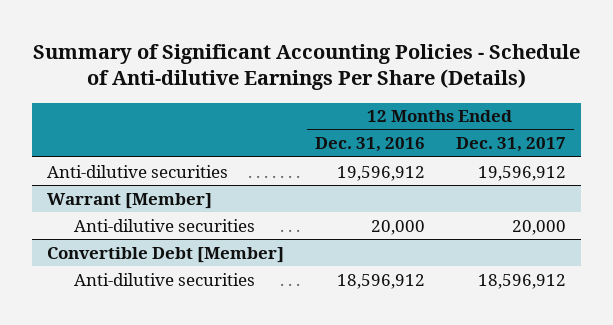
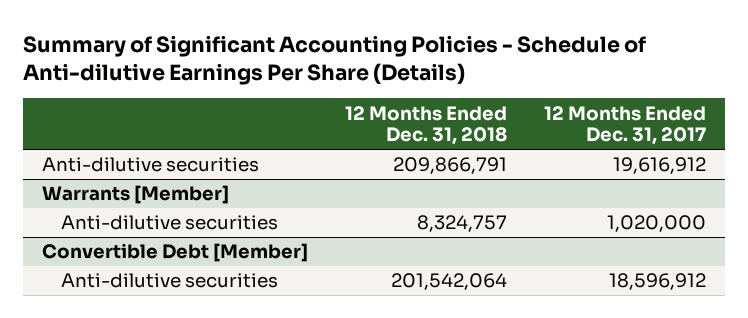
- | 12 Months Ended Dec. 31, 2016 | 12 Months Ended Dec. 31, 2017
+ | 12 Months Ended Dec. 31, 2018 | 12 Months Ended Dec. 31, 2017
- Anti-dilutive securities | 19,596,912 | 19,596,912
- Warrant [Member]
- Anti-dilutive securities | 20,000 | 20,000
+ Anti-dilutive securities | 209,866,791 | 19,616,912
+ Warrants [Member]
+ Anti-dilutive securities | 8,324,757 | 1,020,000

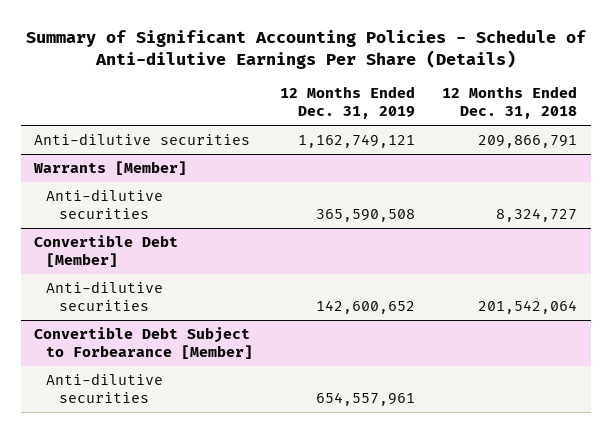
- | 12 Months Ended Dec. 31, 2018 | 12 Months Ended Dec. 31, 2017
+ | 12 Months Ended Dec. 31, 2019 | 12 Months Ended Dec. 31, 2018
@ Warrants [Member]
- Anti-dilutive securities | 8,324,757 | 1,020,000
+ Anti-dilutive securities | 365,590,508 | 8,324,727
+ Convertible Debt Subject to Forbearance [Member]
+ Anti-dilutive securities | 654,557,961 |

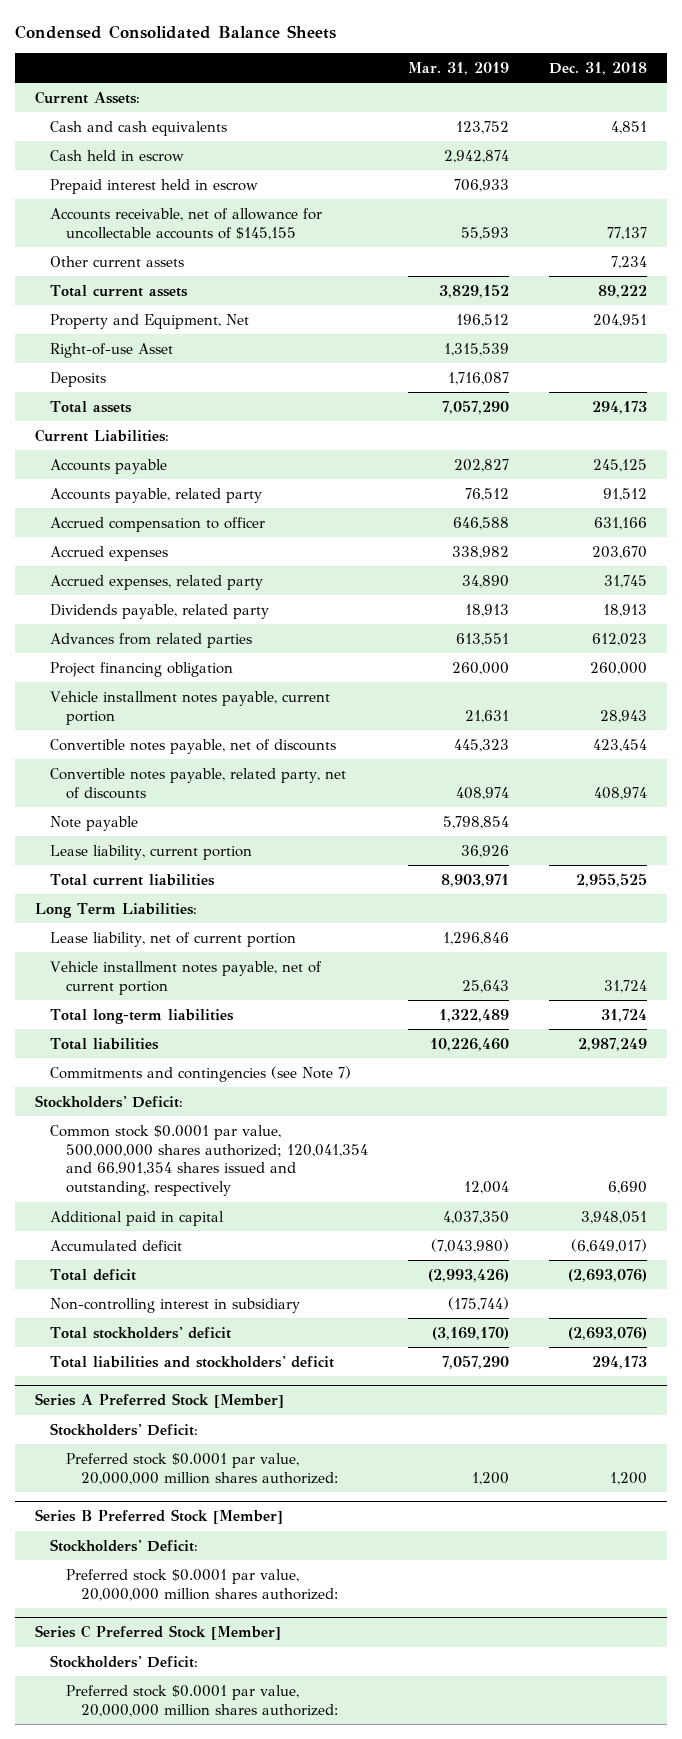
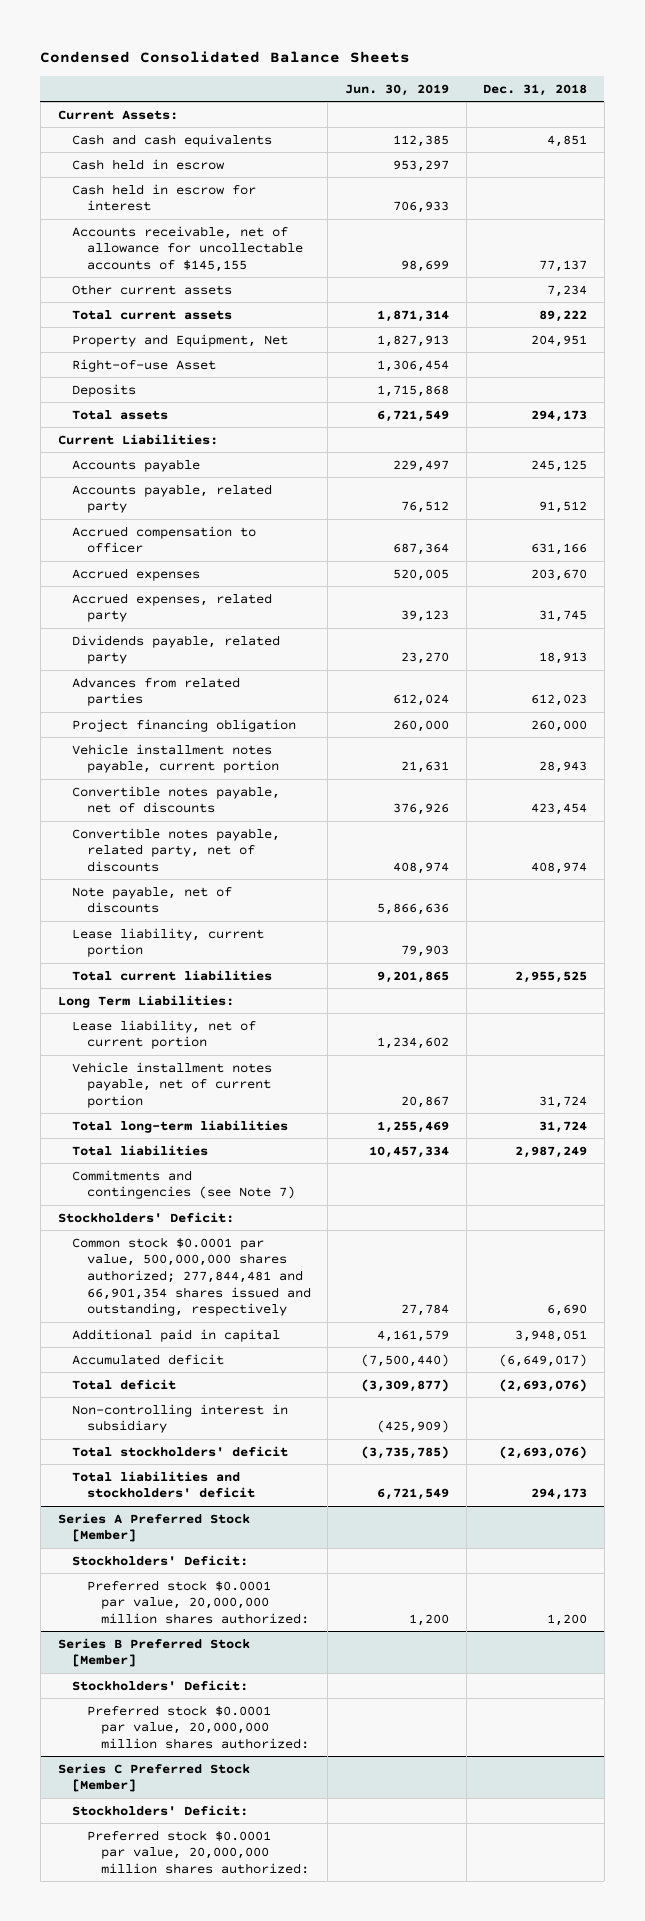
- | Mar. 31, 2019 | Dec. 31, 2018
+ | Jun. 30, 2019 | Dec. 31, 2018
- Prepaid interest held in escrow | 706,933 |
+ Cash held in escrow for interest | 706,933 |
- Note payable | 5,798,854 |
+ Note payable, net of discounts | 5,866,636 |
- Common stock $0.0001 par value, 500,000,000 shares authorized; 120,041,354 and 66,901,354 shares issued and outstanding, respectively | 12,004 | 6,690
+ Common stock $0.0001 par value, 500,000,000 shares authorized; 277,844,481 and 66,901,354 shares issued and outstanding, respectively | 27,784 | 6,690

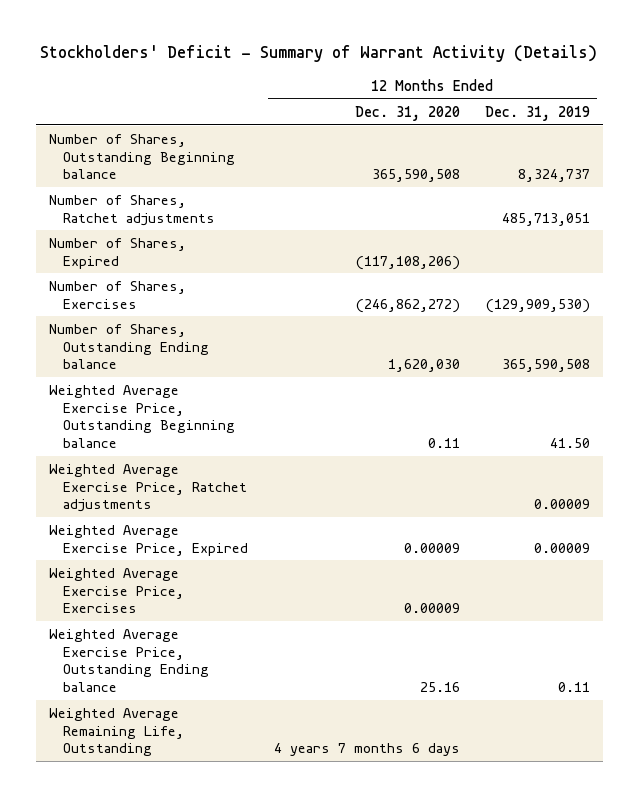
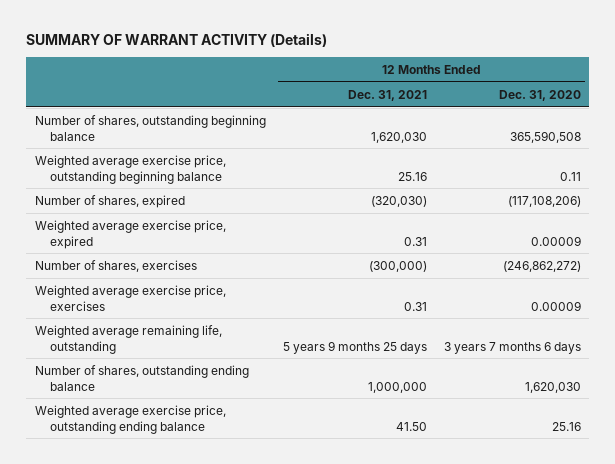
- Stockholders' Deficit - Summary of Warrant Activity (Details)
+ SUMMARY OF WARRANT ACTIVITY (Details)
- | 12 Months Ended Dec. 31, 2020 | 12 Months Ended Dec. 31, 2019
+ | 12 Months Ended Dec. 31, 2021 | 12 Months Ended Dec. 31, 2020
- Number of Shares, Outstanding Beginning balance | 365,590,508 | 8,324,737
- Number of Shares, Ratchet adjustments | | 485,713,051
- Number of Shares, Expired | (117,108,206) |
- Number of Shares, Exercises | (246,862,272) | (129,909,530)
- Number of Shares, Outstanding Ending balance | 1,620,030 | 365,590,508
- Weighted Average Exercise Price, Outstanding Beginning balance | 0.11 | 41.50
- Weighted Average Exercise Price, Ratchet adjustments | | 0.00009
- Weighted Average Exercise Price, Expired | 0.00009 | 0.00009
- Weighted Average Exercise Price, Exercises | 0.00009 |
- Weighted Average Exercise Price, Outstanding Ending balance | 25.16 | 0.11
- Weighted Average Remaining Life, Outstanding | 4 years 7 months 6 days |
+ Number of shares, outstanding beginning balance | 1,620,030 | 365,590,508
+ Weighted average exercise price, outstanding beginning balance | 25.16 | 0.11
+ Number of shares, expired | (320,030) | (117,108,206)
+ Weighted average exercise price, expired | 0.31 | 0.00009
+ Number of shares, exercises | (300,000) | (246,862,272)
+ Weighted average exercise price, exercises | 0.31 | 0.00009
+ Weighted average remaining life, outstanding | 5 years 9 months 25 days | 3 years 7 months 6 days
+ Number of shares, outstanding ending balance | 1,000,000 | 1,620,030
+ Weighted average exercise price, outstanding ending balance | 41.50 | 25.16

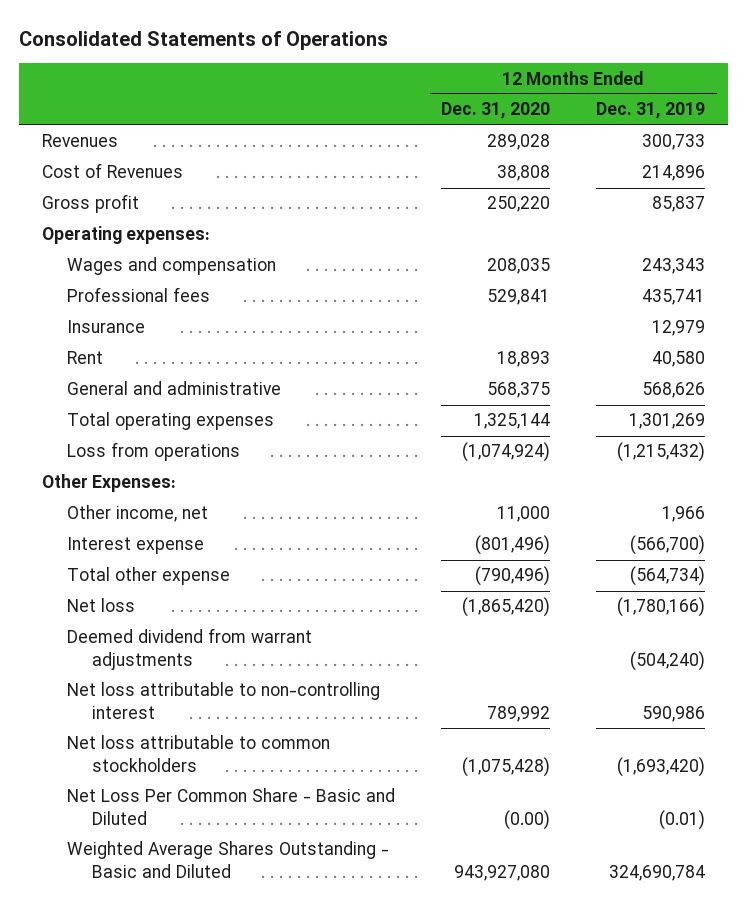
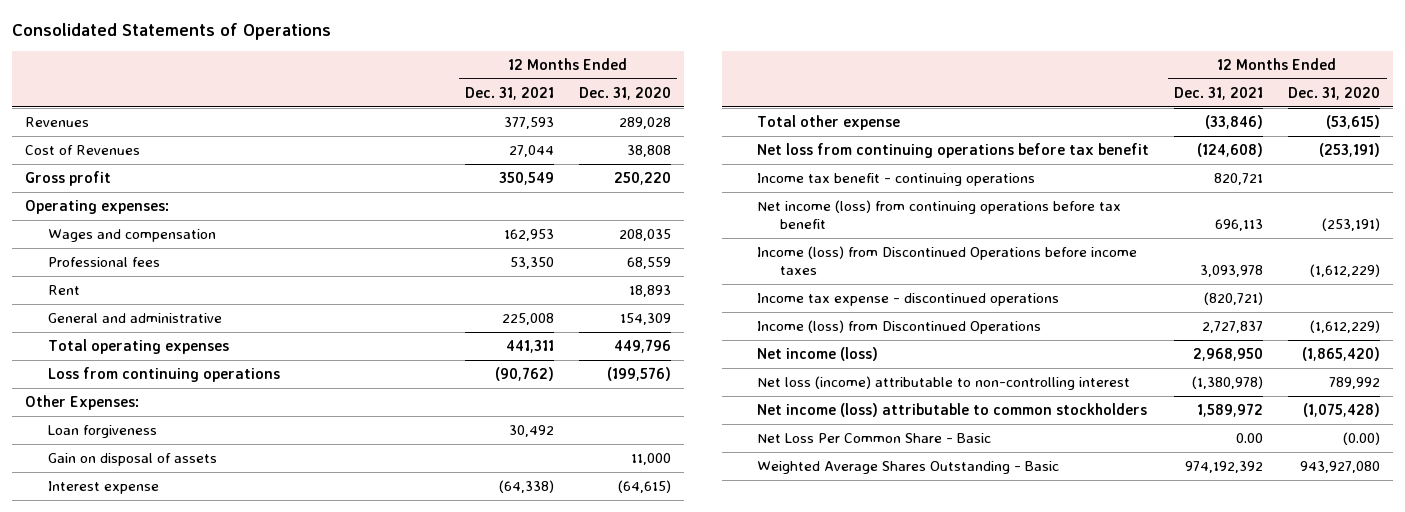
- | 12 Months Ended Dec. 31, 2020 | 12 Months Ended Dec. 31, 2019
+ | 12 Months Ended Dec. 31, 2021 | 12 Months Ended Dec. 31, 2020
- Professional fees | 529,841 | 435,741
- Insurance | | 12,979
+ Professional fees | 53,350 | 68,559
- General and administrative | 568,375 | 568,626
- Total operating expenses | 1,325,144 | 1,301,269
- Loss from operations | (1,074,924) | (1,215,432)
+ General and administrative | 225,008 | 154,309
+ Total operating expenses | 441,311 | 449,796
+ Loss from continuing operations | (90,762) | (199,576)
- Other income, net | 11,000 | 1,966
- Interest expense | (801,496) | (566,700)
- Total other expense | (790,496) | (564,734)
- Net loss | (1,865,420) | (1,780,166)
- Deemed dividend from warrant adjustments | | (504,240)
- Net loss attributable to non-controlling interest | 789,992 | 590,986
- Net loss attributable to common stockholders | (1,075,428) | (1,693,420)
- Net Loss Per Common Share - Basic and Diluted | (0.00) | (0.01)
- Weighted Average Shares Outstanding - Basic and Diluted | 943,927,080 | 324,690,784
+ Loan forgiveness | 30,492 |
+ Gain on disposal of assets | | 11,000
+ Interest expense | (64,338) | (64,615)
+ Total other expense | (33,846) | (53,615)
+ Net loss from continuing operations before tax benefit | (124,608) | (253,191)
+ Income tax benefit - continuing operations | 820,721 |
+ Net income (loss) from continuing operations before tax benefit | 696,113 | (253,191)
+ Income (loss) from Discontinued Operations before income taxes | 3,093,978 | (1,612,229)
+ Income tax expense - discontinued operations | (820,721) |
+ Income (loss) from Discontinued Operations | 2,727,837 | (1,612,229)
+ Net income (loss) | 2,968,950 | (1,865,420)
+ Net loss (income) attributable to non-controlling interest | (1,380,978) | 789,992
+ Net income (loss) attributable to common stockholders | 1,589,972 | (1,075,428)
+ Net Loss Per Common Share - Basic | 0.00 | (0.00)
+ Weighted Average Shares Outstanding - Basic | 974,192,392 | 943,927,080

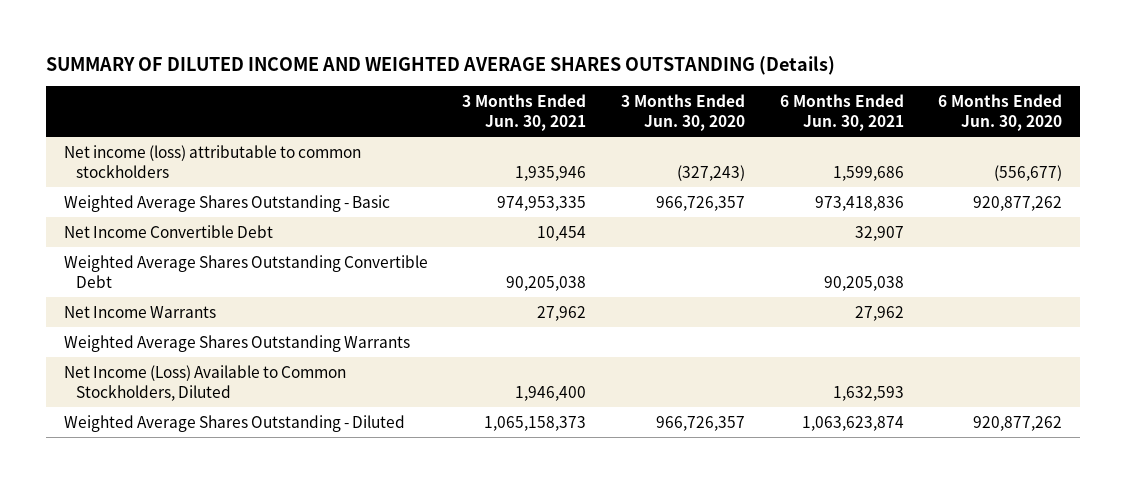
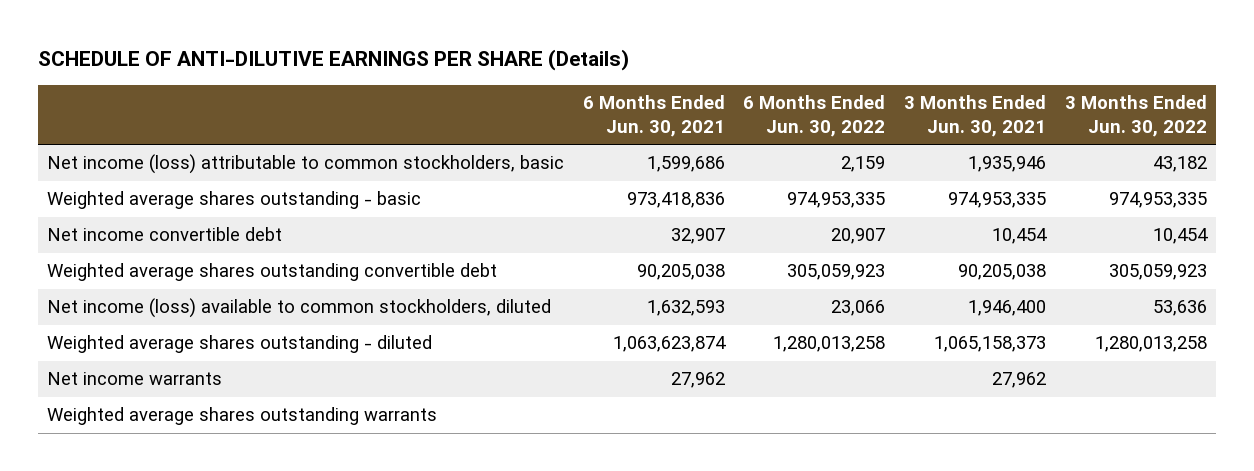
- SUMMARY OF DILUTED INCOME AND WEIGHTED AVERAGE SHARES OUTSTANDING (Details)
+ SCHEDULE OF ANTI-DILUTIVE EARNINGS PER SHARE (Details)
- | 3 Months Ended Jun. 30, 2021 | 3 Months Ended Jun. 30, 2020 | 6 Months Ended Jun. 30, 2021 | 6 Months Ended Jun. 30, 2020
+ | 6 Months Ended Jun. 30, 2021 | 6 Months Ended Jun. 30, 2022 | 3 Months Ended Jun. 30, 2021 | 3 Months Ended Jun. 30, 2022
- Net income (loss) attributable to common stockholders | 1,935,946 | (327,243) | 1,599,686 | (556,677)
- Weighted Average Shares Outstanding - Basic | 974,953,335 | 966,726,357 | 973,418,836 | 920,877,262
- Net Income Convertible Debt | 10,454 | | 32,907 |
- Weighted Average Shares Outstanding Convertible Debt | 90,205,038 | | 90,205,038 |
- Net Income Warrants | 27,962 | | 27,962 |
- Weighted Average Shares Outstanding Warrants
- Net Income (Loss) Available to Common Stockholders, Diluted | 1,946,400 | | 1,632,593 |
- Weighted Average Shares Outstanding - Diluted | 1,065,158,373 | 966,726,357 | 1,063,623,874 | 920,877,262
+ Net income (loss) attributable to common stockholders, basic | 1,599,686 | 2,159 | 1,935,946 | 43,182
+ Weighted average shares outstanding - basic | 973,418,836 | 974,953,335 | 974,953,335 | 974,953,335
+ Net income convertible debt | 32,907 | 20,907 | 10,454 | 10,454
+ Weighted average shares outstanding convertible debt | 90,205,038 | 305,059,923 | 90,205,038 | 305,059,923
+ Net income (loss) available to common stockholders, diluted | 1,632,593 | 23,066 | 1,946,400 | 53,636
+ Weighted average shares outstanding - diluted | 1,063,623,874 | 1,280,013,258 | 1,065,158,373 | 1,280,013,258
+ Net income warrants | 27,962 | | 27,962 |
+ Weighted average shares outstanding warrants

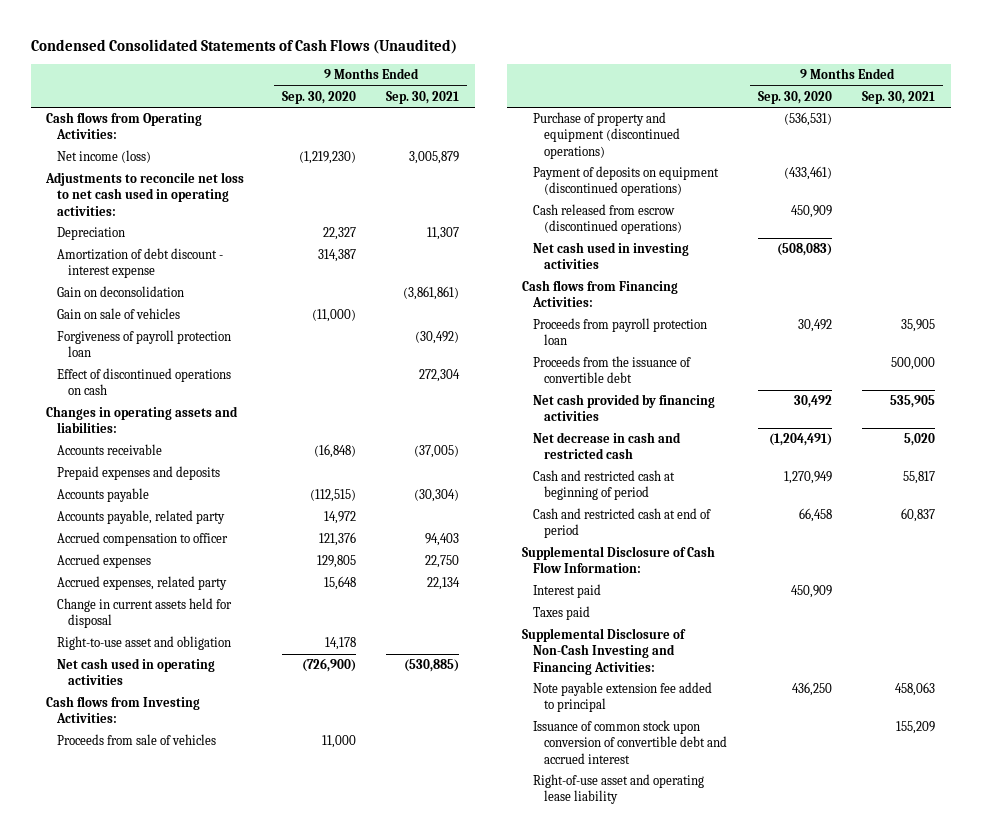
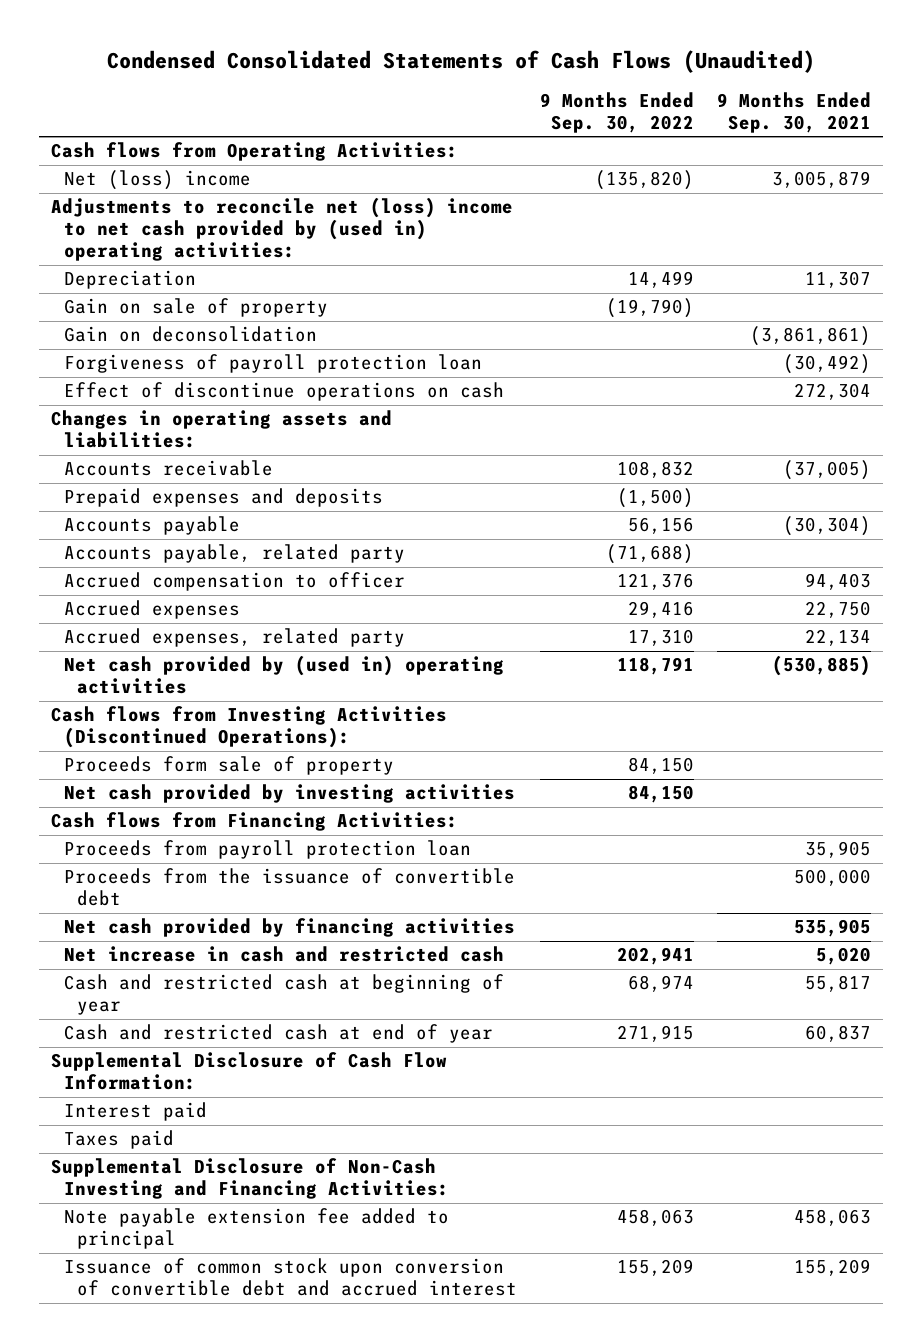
- | 9 Months Ended Sep. 30, 2020 | 9 Months Ended Sep. 30, 2021
+ | 9 Months Ended Sep. 30, 2022 | 9 Months Ended Sep. 30, 2021
- Net income (loss) | (1,219,230) | 3,005,879
- Adjustments to reconcile net loss to net cash used in operating activities:
+ Net (loss) income | (135,820) | 3,005,879
+ Adjustments to reconcile net (loss) income to net cash provided by (used in) operating activities:
- Amortization of debt discount - interest expense | 314,387 |
+ Gain on sale of property | (19,790) |
- Gain on sale of vehicles | (11,000) |
- Effect of discontinued operations on cash | | 272,304
+ Effect of discontinue operations on cash | | 272,304
- Change in current assets held for disposal
- Right-to-use asset and obligation | 14,178 |
- Net cash used in operating activities | (726,900) | (530,885)
- Cash flows from Investing Activities:
- Proceeds from sale of vehicles | 11,000 |
- Purchase of property and equipment (discontinued operations) | (536,531) |
- Payment of deposits on equipment (discontinued operations) | (433,461) |
- Cash released from escrow (discontinued operations) | 450,909 |
- Net cash used in investing activities | (508,083) |
+ Net cash provided by (used in) operating activities | 118,791 | (530,885)
+ Cash flows from Investing Activities (Discontinued Operations):
+ Proceeds form sale of property | 84,150 |
+ Net cash provided by investing activities | 84,150 |
- Net decrease in cash and restricted cash | (1,204,491) | 5,020
- Cash and restricted cash at beginning of period | 1,270,949 | 55,817
- Cash and restricted cash at end of period | 66,458 | 60,837
+ Net increase in cash and restricted cash | 202,941 | 5,020
+ Cash and restricted cash at beginning of year | 68,974 | 55,817
+ Cash and restricted cash at end of year | 271,915 | 60,837
- Right-of-use asset and operating lease liability

